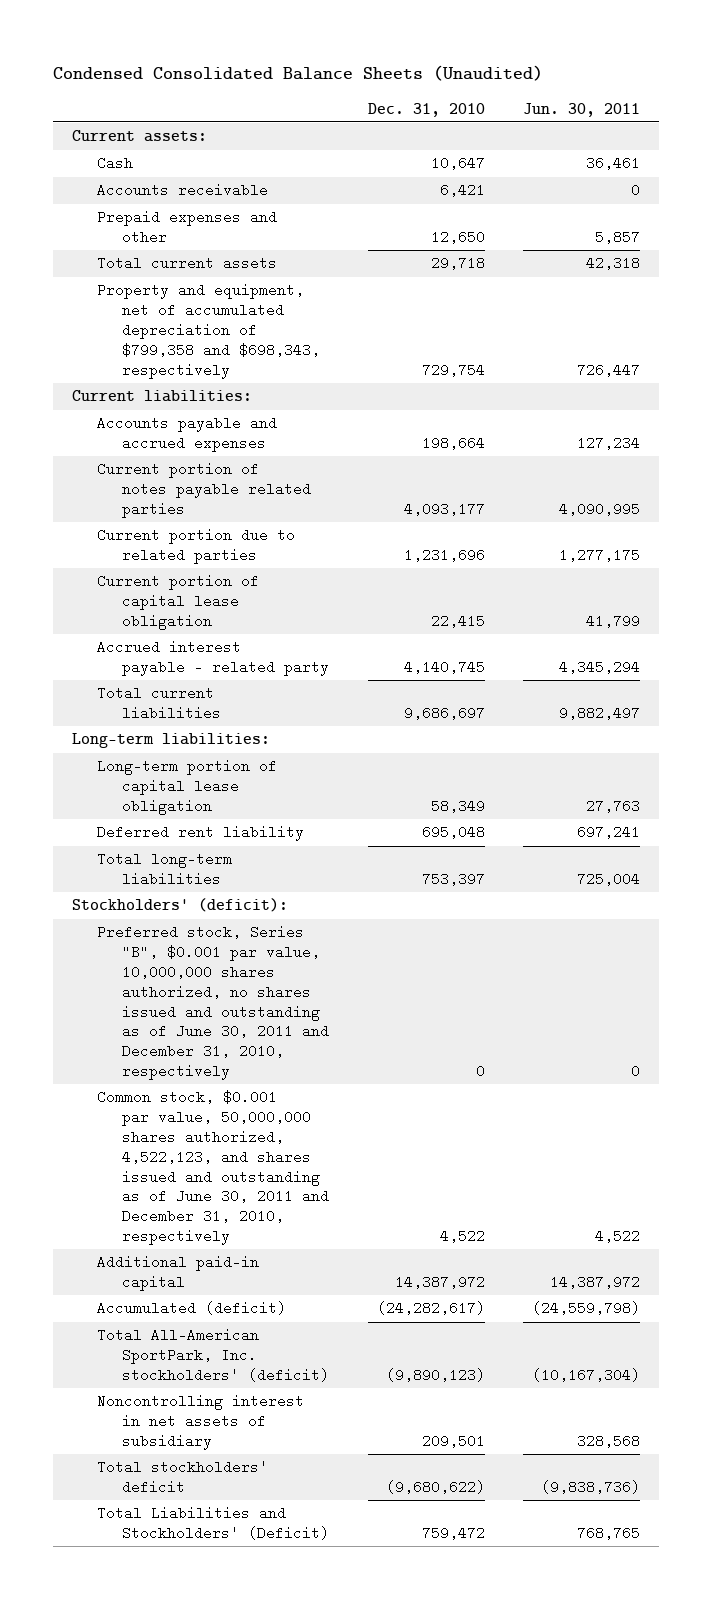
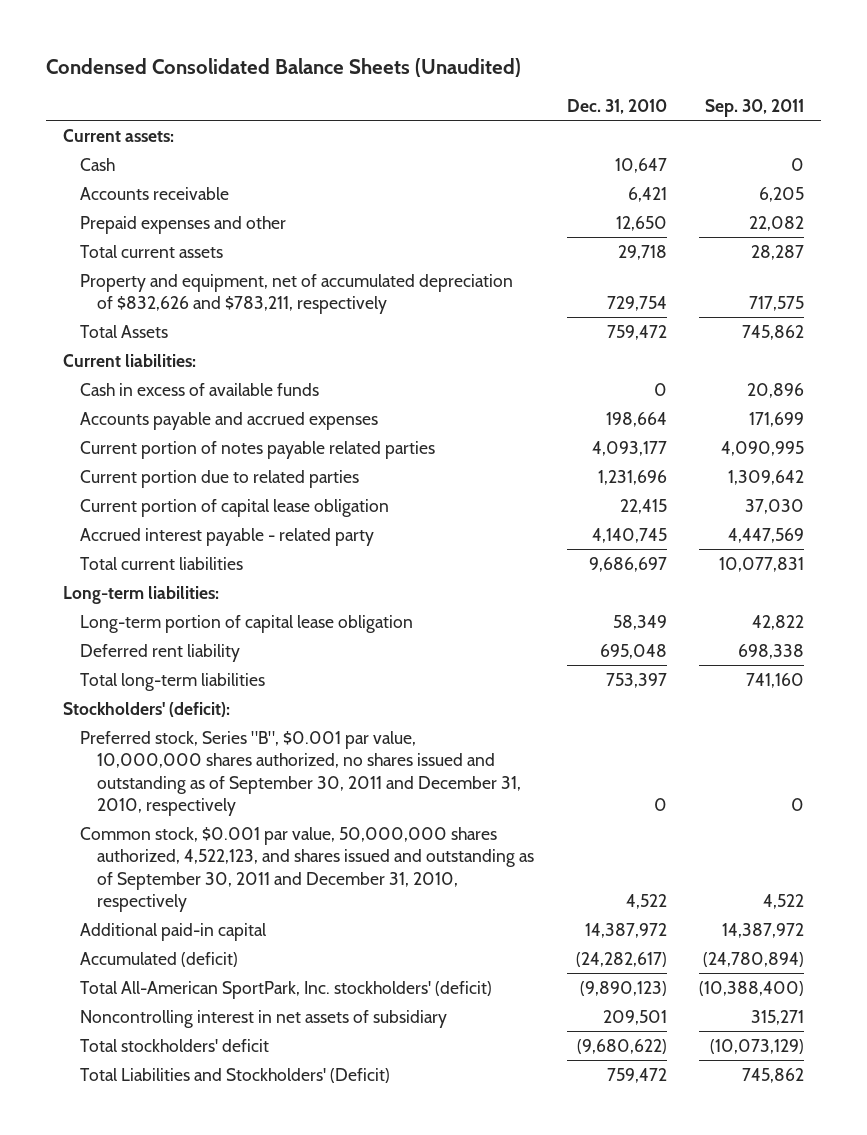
- | Dec. 31, 2010 | Jun. 30, 2011
+ | Dec. 31, 2010 | Sep. 30, 2011
- Property and equipment, net of accumulated depreciation of $799,358 and $698,343, respectively | 729,754 | 726,447
+ Property and equipment, net of accumulated depreciation of $832,626 and $783,211, respectively | 729,754 | 717,575
+ Total Assets | 759,472 | 745,862
+ Cash in excess of available funds | 0 | 20,896
- Preferred stock, Series "B", $0.001 par value, 10,000,000 shares authorized, no shares issued and outstanding as of June 30, 2011 and December 31, 2010, respectively | 0 | 0
- Common stock, $0.001 par value, 50,000,000 shares authorized, 4,522,123, and shares issued and outstanding as of June 30, 2011 and December 31, 2010, respectively | 4,522 | 4,522
+ Preferred stock, Series "B", $0.001 par value, 10,000,000 shares authorized, no shares issued and outstanding as of September 30, 2011 and December 31, 2010, respectively | 0 | 0
+ Common stock, $0.001 par value, 50,000,000 shares authorized, 4,522,123, and shares issued and outstanding as of September 30, 2011 and December 31, 2010, respectively | 4,522 | 4,522

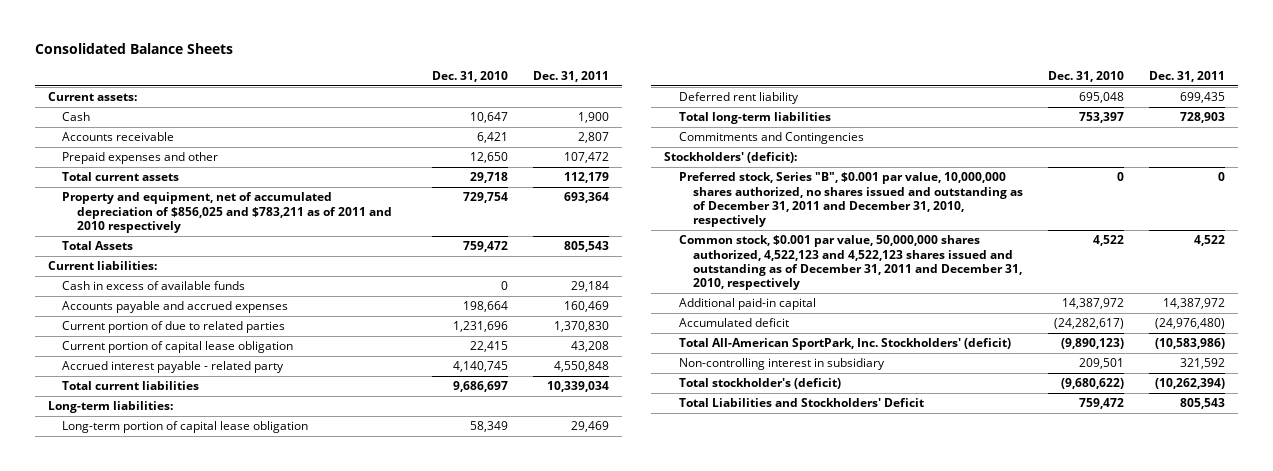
- Condensed Consolidated Balance Sheets (Unaudited)
+ Consolidated Balance Sheets
- | Dec. 31, 2010 | Sep. 30, 2011
+ | Dec. 31, 2010 | Dec. 31, 2011
- Property and equipment, net of accumulated depreciation of $832,626 and $783,211, respectively | 729,754 | 717,575
+ Property and equipment, net of accumulated depreciation of $856,025 and $783,211 as of 2011 and 2010 respectively | 729,754 | 693,364
- Current portion of notes payable related parties | 4,093,177 | 4,090,995
- Current portion due to related parties | 1,231,696 | 1,309,642
+ Current portion of due to related parties | 1,231,696 | 1,370,830
+ Commitments and Contingencies
- Preferred stock, Series "B", $0.001 par value, 10,000,000 shares authorized, no shares issued and outstanding as of September 30, 2011 and December 31, 2010, respectively | 0 | 0
- Common stock, $0.001 par value, 50,000,000 shares authorized, 4,522,123, and shares issued and outstanding as of September 30, 2011 and December 31, 2010, respectively | 4,522 | 4,522
+ Preferred stock, Series "B", $0.001 par value, 10,000,000 shares authorized, no shares issued and outstanding as of December 31, 2011 and December 31, 2010, respectively | 0 | 0
+ Common stock, $0.001 par value, 50,000,000 shares authorized, 4,522,123 and 4,522,123 shares issued and outstanding as of December 31, 2011 and December 31, 2010, respectively | 4,522 | 4,522
- Accumulated (deficit) | (24,282,617) | (24,780,894)
- Total All-American SportPark, Inc. stockholders' (deficit) | (9,890,123) | (10,388,400)
- Noncontrolling interest in net assets of subsidiary | 209,501 | 315,271
- Total stockholders' deficit | (9,680,622) | (10,073,129)
- Total Liabilities and Stockholders' (Deficit) | 759,472 | 745,862
+ Accumulated deficit | (24,282,617) | (24,976,480)
+ Total All-American SportPark, Inc. Stockholders' (deficit) | (9,890,123) | (10,583,986)
+ Non-controlling interest in subsidiary | 209,501 | 321,592
+ Total stockholder's (deficit) | (9,680,622) | (10,262,394)
+ Total Liabilities and Stockholders' Deficit | 759,472 | 805,543

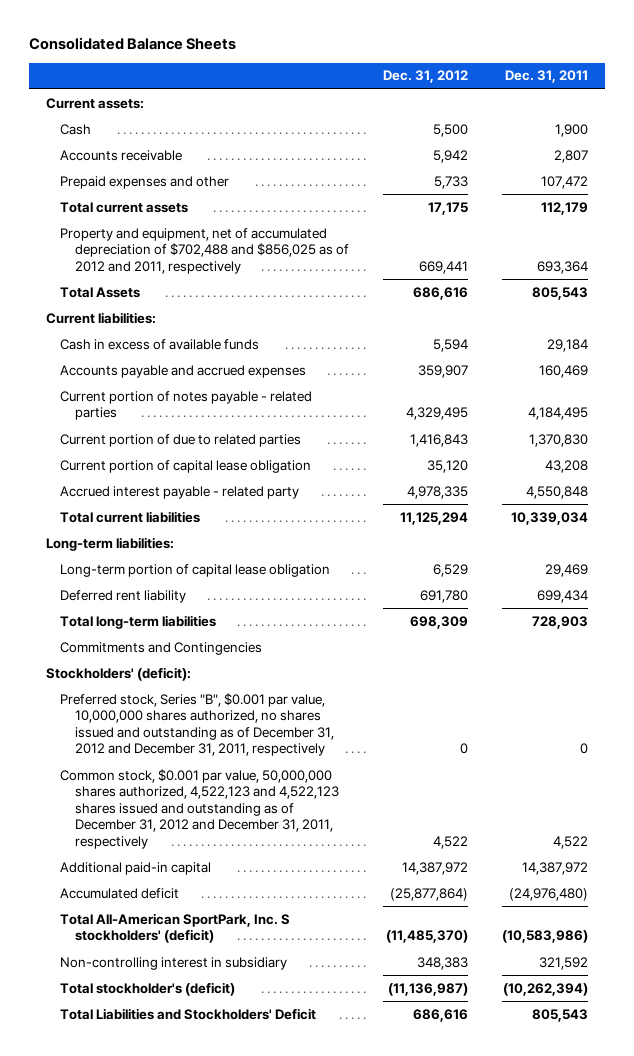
- | Dec. 31, 2010 | Dec. 31, 2011
+ | Dec. 31, 2012 | Dec. 31, 2011
- Property and equipment, net of accumulated depreciation of $856,025 and $783,211 as of 2011 and 2010 respectively | 729,754 | 693,364
+ Property and equipment, net of accumulated depreciation of $702,488 and $856,025 as of 2012 and 2011, respectively | 669,441 | 693,364
+ Current portion of notes payable - related parties | 4,329,495 | 4,184,495
- Deferred rent liability | 695,048 | 699,435
+ Deferred rent liability | 691,780 | 699,434
- Preferred stock, Series "B", $0.001 par value, 10,000,000 shares authorized, no shares issued and outstanding as of December 31, 2011 and December 31, 2010, respectively | 0 | 0
- Common stock, $0.001 par value, 50,000,000 shares authorized, 4,522,123 and 4,522,123 shares issued and outstanding as of December 31, 2011 and December 31, 2010, respectively | 4,522 | 4,522
+ Preferred stock, Series "B", $0.001 par value, 10,000,000 shares authorized, no shares issued and outstanding as of December 31, 2012 and December 31, 2011, respectively | 0 | 0
+ Common stock, $0.001 par value, 50,000,000 shares authorized, 4,522,123 and 4,522,123 shares issued and outstanding as of December 31, 2012 and December 31, 2011, respectively | 4,522 | 4,522
- Total All-American SportPark, Inc. Stockholders' (deficit) | (9,890,123) | (10,583,986)
+ Total All-American SportPark, Inc. S stockholders' (deficit) | (11,485,370) | (10,583,986)

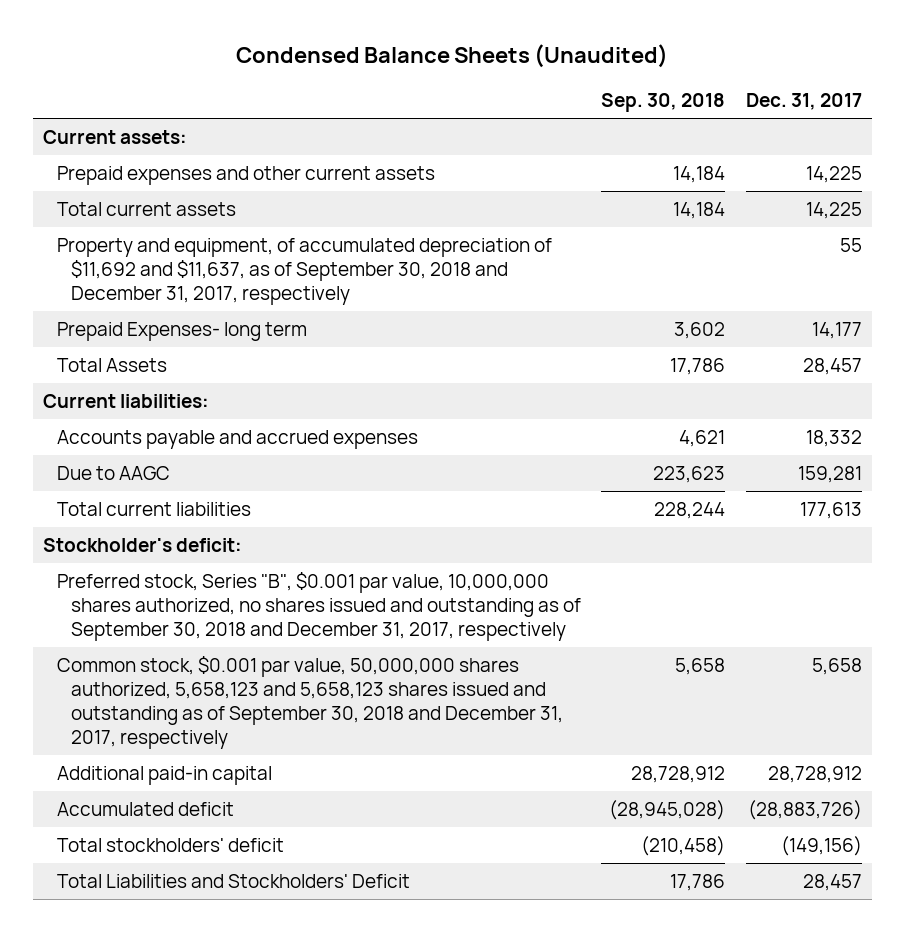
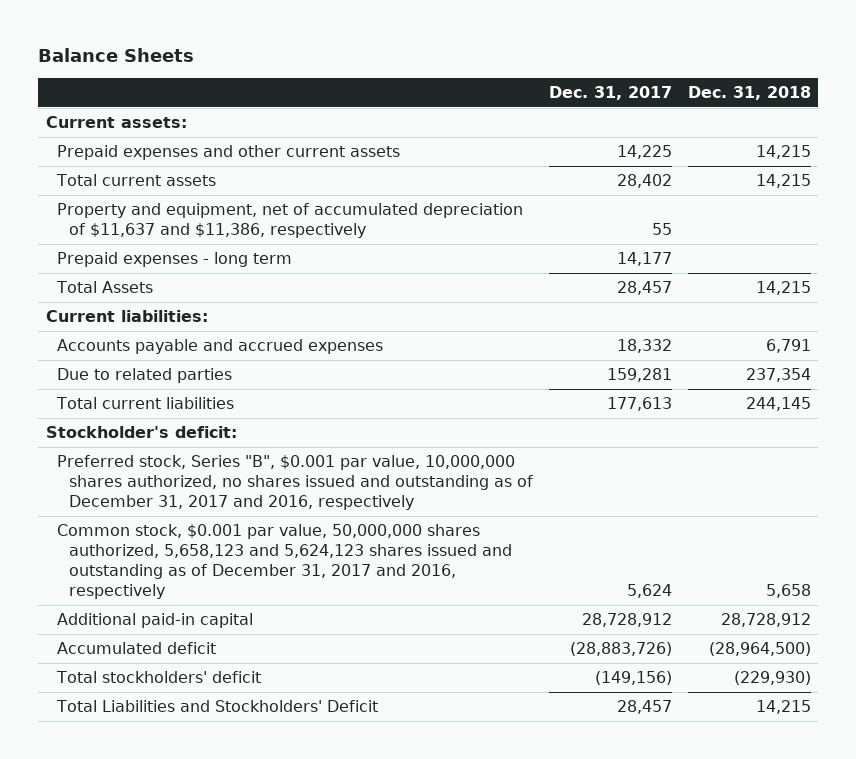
- Condensed Balance Sheets (Unaudited)
+ Balance Sheets
- | Sep. 30, 2018 | Dec. 31, 2017
+ | Dec. 31, 2017 | Dec. 31, 2018
- Total current assets | 14,184 | 14,225
- Property and equipment, of accumulated depreciation of $11,692 and $11,637, as of September 30, 2018 and December 31, 2017, respectively | | 55
- Prepaid Expenses- long term | 3,602 | 14,177
+ Total current assets | 28,402 | 14,215
+ Property and equipment, net of accumulated depreciation of $11,637 and $11,386, respectively | 55 |
+ Prepaid expenses - long term | 14,177 |
- Due to AAGC | 223,623 | 159,281
+ Due to related parties | 159,281 | 237,354
- Preferred stock, Series "B", $0.001 par value, 10,000,000 shares authorized, no shares issued and outstanding as of September 30, 2018 and December 31, 2017, respectively
- Common stock, $0.001 par value, 50,000,000 shares authorized, 5,658,123 and 5,658,123 shares issued and outstanding as of September 30, 2018 and December 31, 2017, respectively | 5,658 | 5,658
+ Preferred stock, Series "B", $0.001 par value, 10,000,000 shares authorized, no shares issued and outstanding as of December 31, 2017 and 2016, respectively
+ Common stock, $0.001 par value, 50,000,000 shares authorized, 5,658,123 and 5,624,123 shares issued and outstanding as of December 31, 2017 and 2016, respectively | 5,624 | 5,658

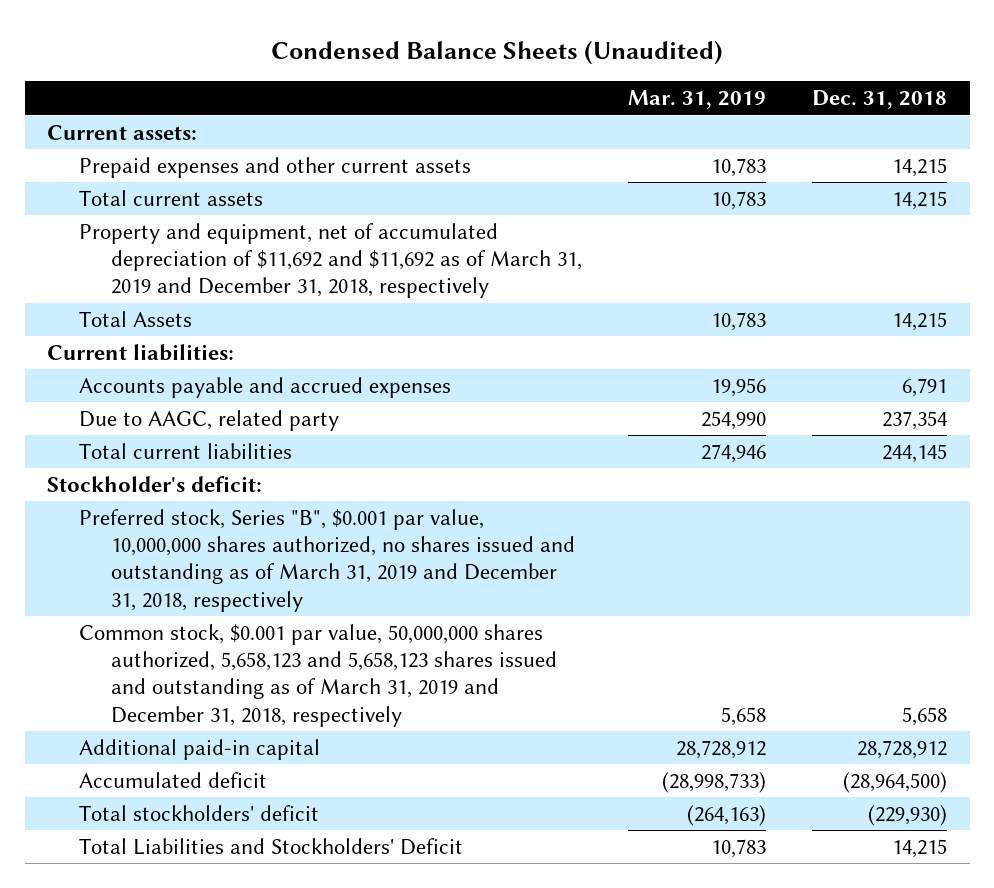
- Balance Sheets
+ Condensed Balance Sheets (Unaudited)
- | Dec. 31, 2017 | Dec. 31, 2018
+ | Mar. 31, 2019 | Dec. 31, 2018
- Property and equipment, net of accumulated depreciation of $11,637 and $11,386, respectively | 55 |
- Prepaid expenses - long term | 14,177 |
+ Property and equipment, net of accumulated depreciation of $11,692 and $11,692 as of March 31, 2019 and December 31, 2018, respectively
- Due to related parties | 159,281 | 237,354
+ Due to AAGC, related party | 254,990 | 237,354
- Preferred stock, Series "B", $0.001 par value, 10,000,000 shares authorized, no shares issued and outstanding as of December 31, 2017 and 2016, respectively
- Common stock, $0.001 par value, 50,000,000 shares authorized, 5,658,123 and 5,624,123 shares issued and outstanding as of December 31, 2017 and 2016, respectively | 5,624 | 5,658
+ Preferred stock, Series "B", $0.001 par value, 10,000,000 shares authorized, no shares issued and outstanding as of March 31, 2019 and December 31, 2018, respectively
+ Common stock, $0.001 par value, 50,000,000 shares authorized, 5,658,123 and 5,658,123 shares issued and outstanding as of March 31, 2019 and December 31, 2018, respectively | 5,658 | 5,658

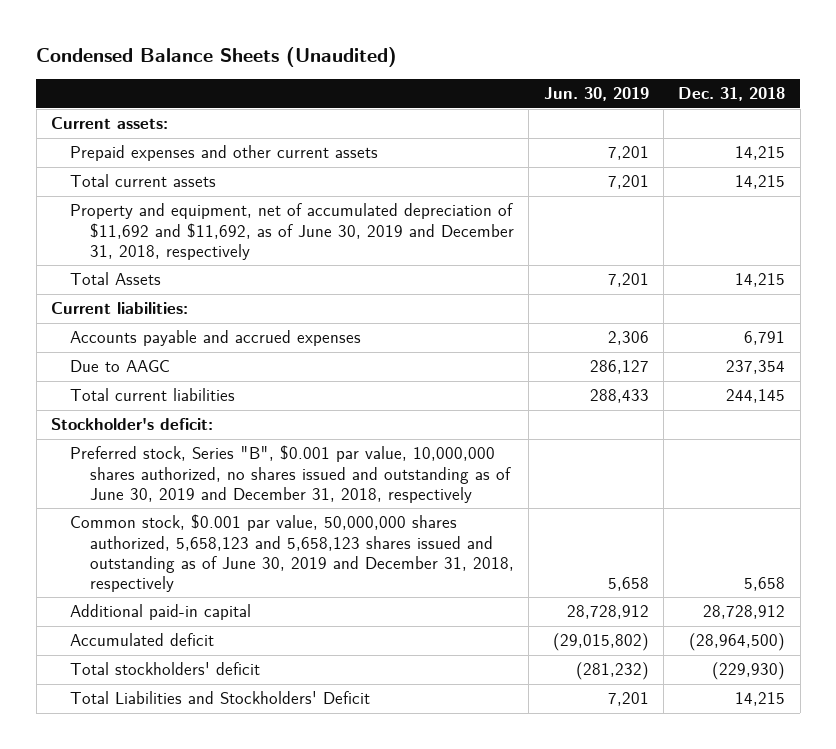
- | Mar. 31, 2019 | Dec. 31, 2018
+ | Jun. 30, 2019 | Dec. 31, 2018
- Property and equipment, net of accumulated depreciation of $11,692 and $11,692 as of March 31, 2019 and December 31, 2018, respectively
+ Property and equipment, net of accumulated depreciation of $11,692 and $11,692, as of June 30, 2019 and December 31, 2018, respectively
- Due to AAGC, related party | 254,990 | 237,354
+ Due to AAGC | 286,127 | 237,354
- Preferred stock, Series "B", $0.001 par value, 10,000,000 shares authorized, no shares issued and outstanding as of March 31, 2019 and December 31, 2018, respectively
- Common stock, $0.001 par value, 50,000,000 shares authorized, 5,658,123 and 5,658,123 shares issued and outstanding as of March 31, 2019 and December 31, 2018, respectively | 5,658 | 5,658
+ Preferred stock, Series "B", $0.001 par value, 10,000,000 shares authorized, no shares issued and outstanding as of June 30, 2019 and December 31, 2018, respectively
+ Common stock, $0.001 par value, 50,000,000 shares authorized, 5,658,123 and 5,658,123 shares issued and outstanding as of June 30, 2019 and December 31, 2018, respectively | 5,658 | 5,658

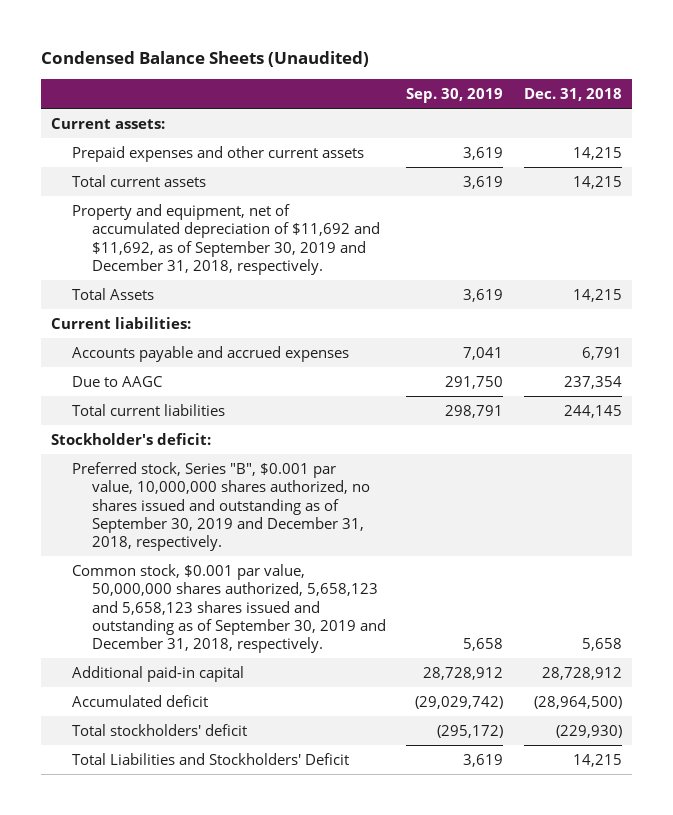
- | Jun. 30, 2019 | Dec. 31, 2018
+ | Sep. 30, 2019 | Dec. 31, 2018
- Property and equipment, net of accumulated depreciation of $11,692 and $11,692, as of June 30, 2019 and December 31, 2018, respectively
+ Property and equipment, net of accumulated depreciation of $11,692 and $11,692, as of September 30, 2019 and December 31, 2018, respectively.
- Preferred stock, Series "B", $0.001 par value, 10,000,000 shares authorized, no shares issued and outstanding as of June 30, 2019 and December 31, 2018, respectively
- Common stock, $0.001 par value, 50,000,000 shares authorized, 5,658,123 and 5,658,123 shares issued and outstanding as of June 30, 2019 and December 31, 2018, respectively | 5,658 | 5,658
+ Preferred stock, Series "B", $0.001 par value, 10,000,000 shares authorized, no shares issued and outstanding as of September 30, 2019 and December 31, 2018, respectively.
+ Common stock, $0.001 par value, 50,000,000 shares authorized, 5,658,123 and 5,658,123 shares issued and outstanding as of September 30, 2019 and December 31, 2018, respectively. | 5,658 | 5,658

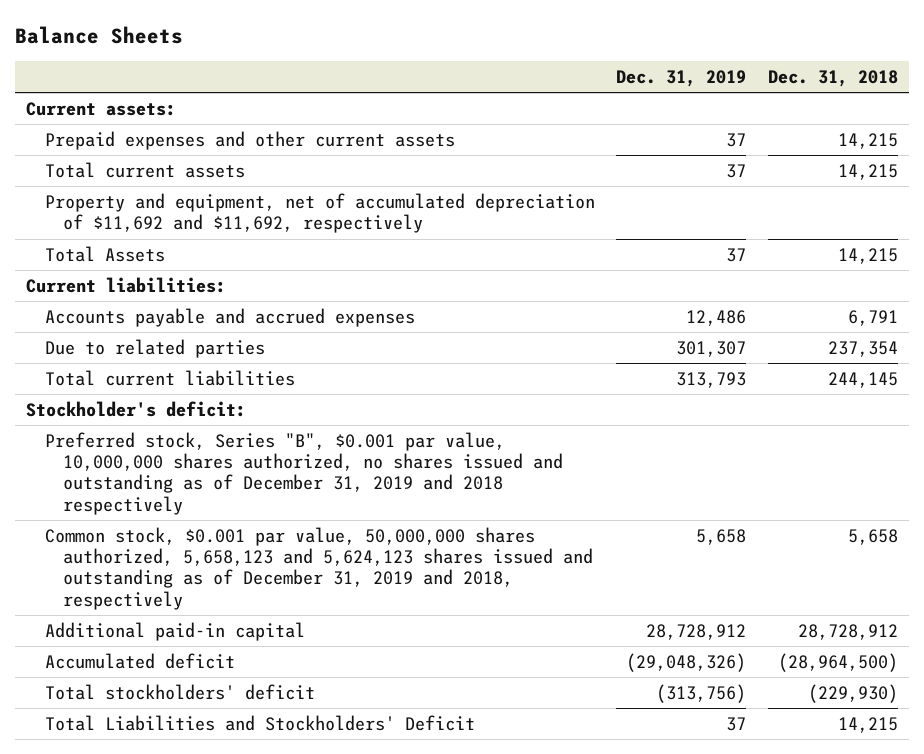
- Condensed Balance Sheets (Unaudited)
+ Balance Sheets
- | Sep. 30, 2019 | Dec. 31, 2018
+ | Dec. 31, 2019 | Dec. 31, 2018
- Property and equipment, net of accumulated depreciation of $11,692 and $11,692, as of September 30, 2019 and December 31, 2018, respectively.
+ Property and equipment, net of accumulated depreciation of $11,692 and $11,692, respectively
- Due to AAGC | 291,750 | 237,354
+ Due to related parties | 301,307 | 237,354
- Preferred stock, Series "B", $0.001 par value, 10,000,000 shares authorized, no shares issued and outstanding as of September 30, 2019 and December 31, 2018, respectively.
- Common stock, $0.001 par value, 50,000,000 shares authorized, 5,658,123 and 5,658,123 shares issued and outstanding as of September 30, 2019 and December 31, 2018, respectively. | 5,658 | 5,658
+ Preferred stock, Series "B", $0.001 par value, 10,000,000 shares authorized, no shares issued and outstanding as of December 31, 2019 and 2018 respectively
+ Common stock, $0.001 par value, 50,000,000 shares authorized, 5,658,123 and 5,624,123 shares issued and outstanding as of December 31, 2019 and 2018, respectively | 5,658 | 5,658

